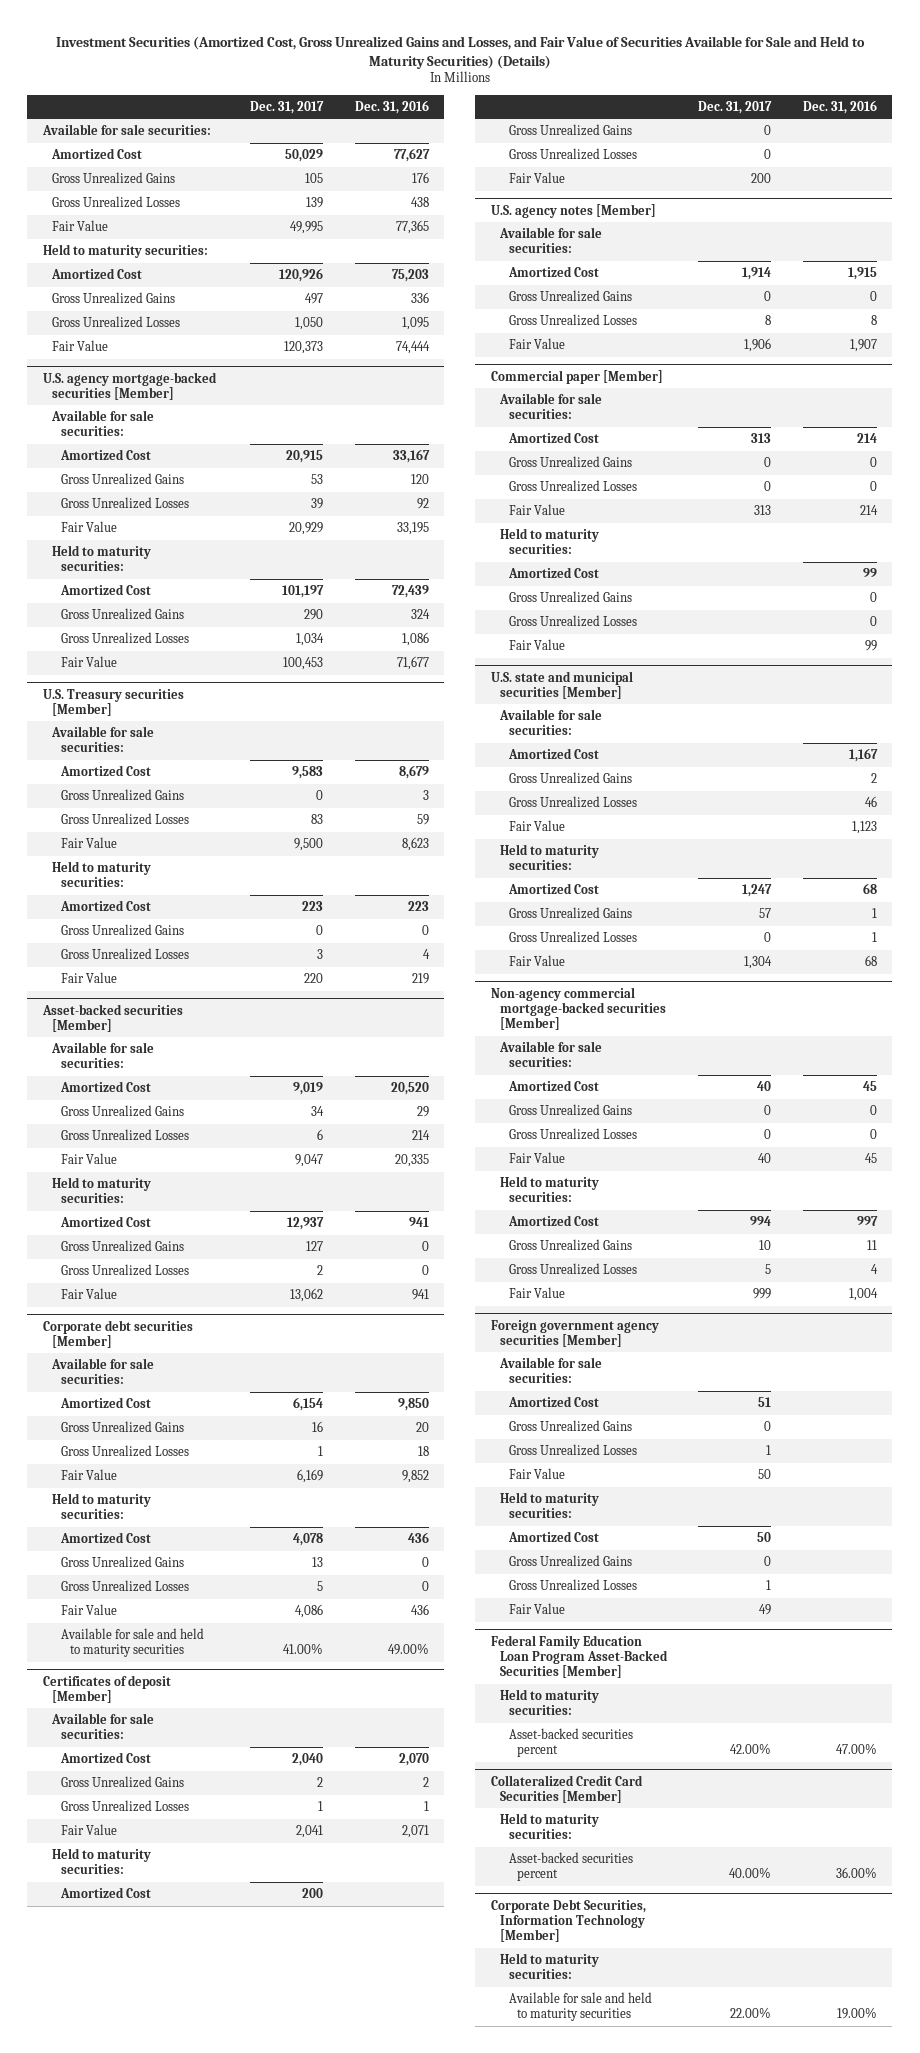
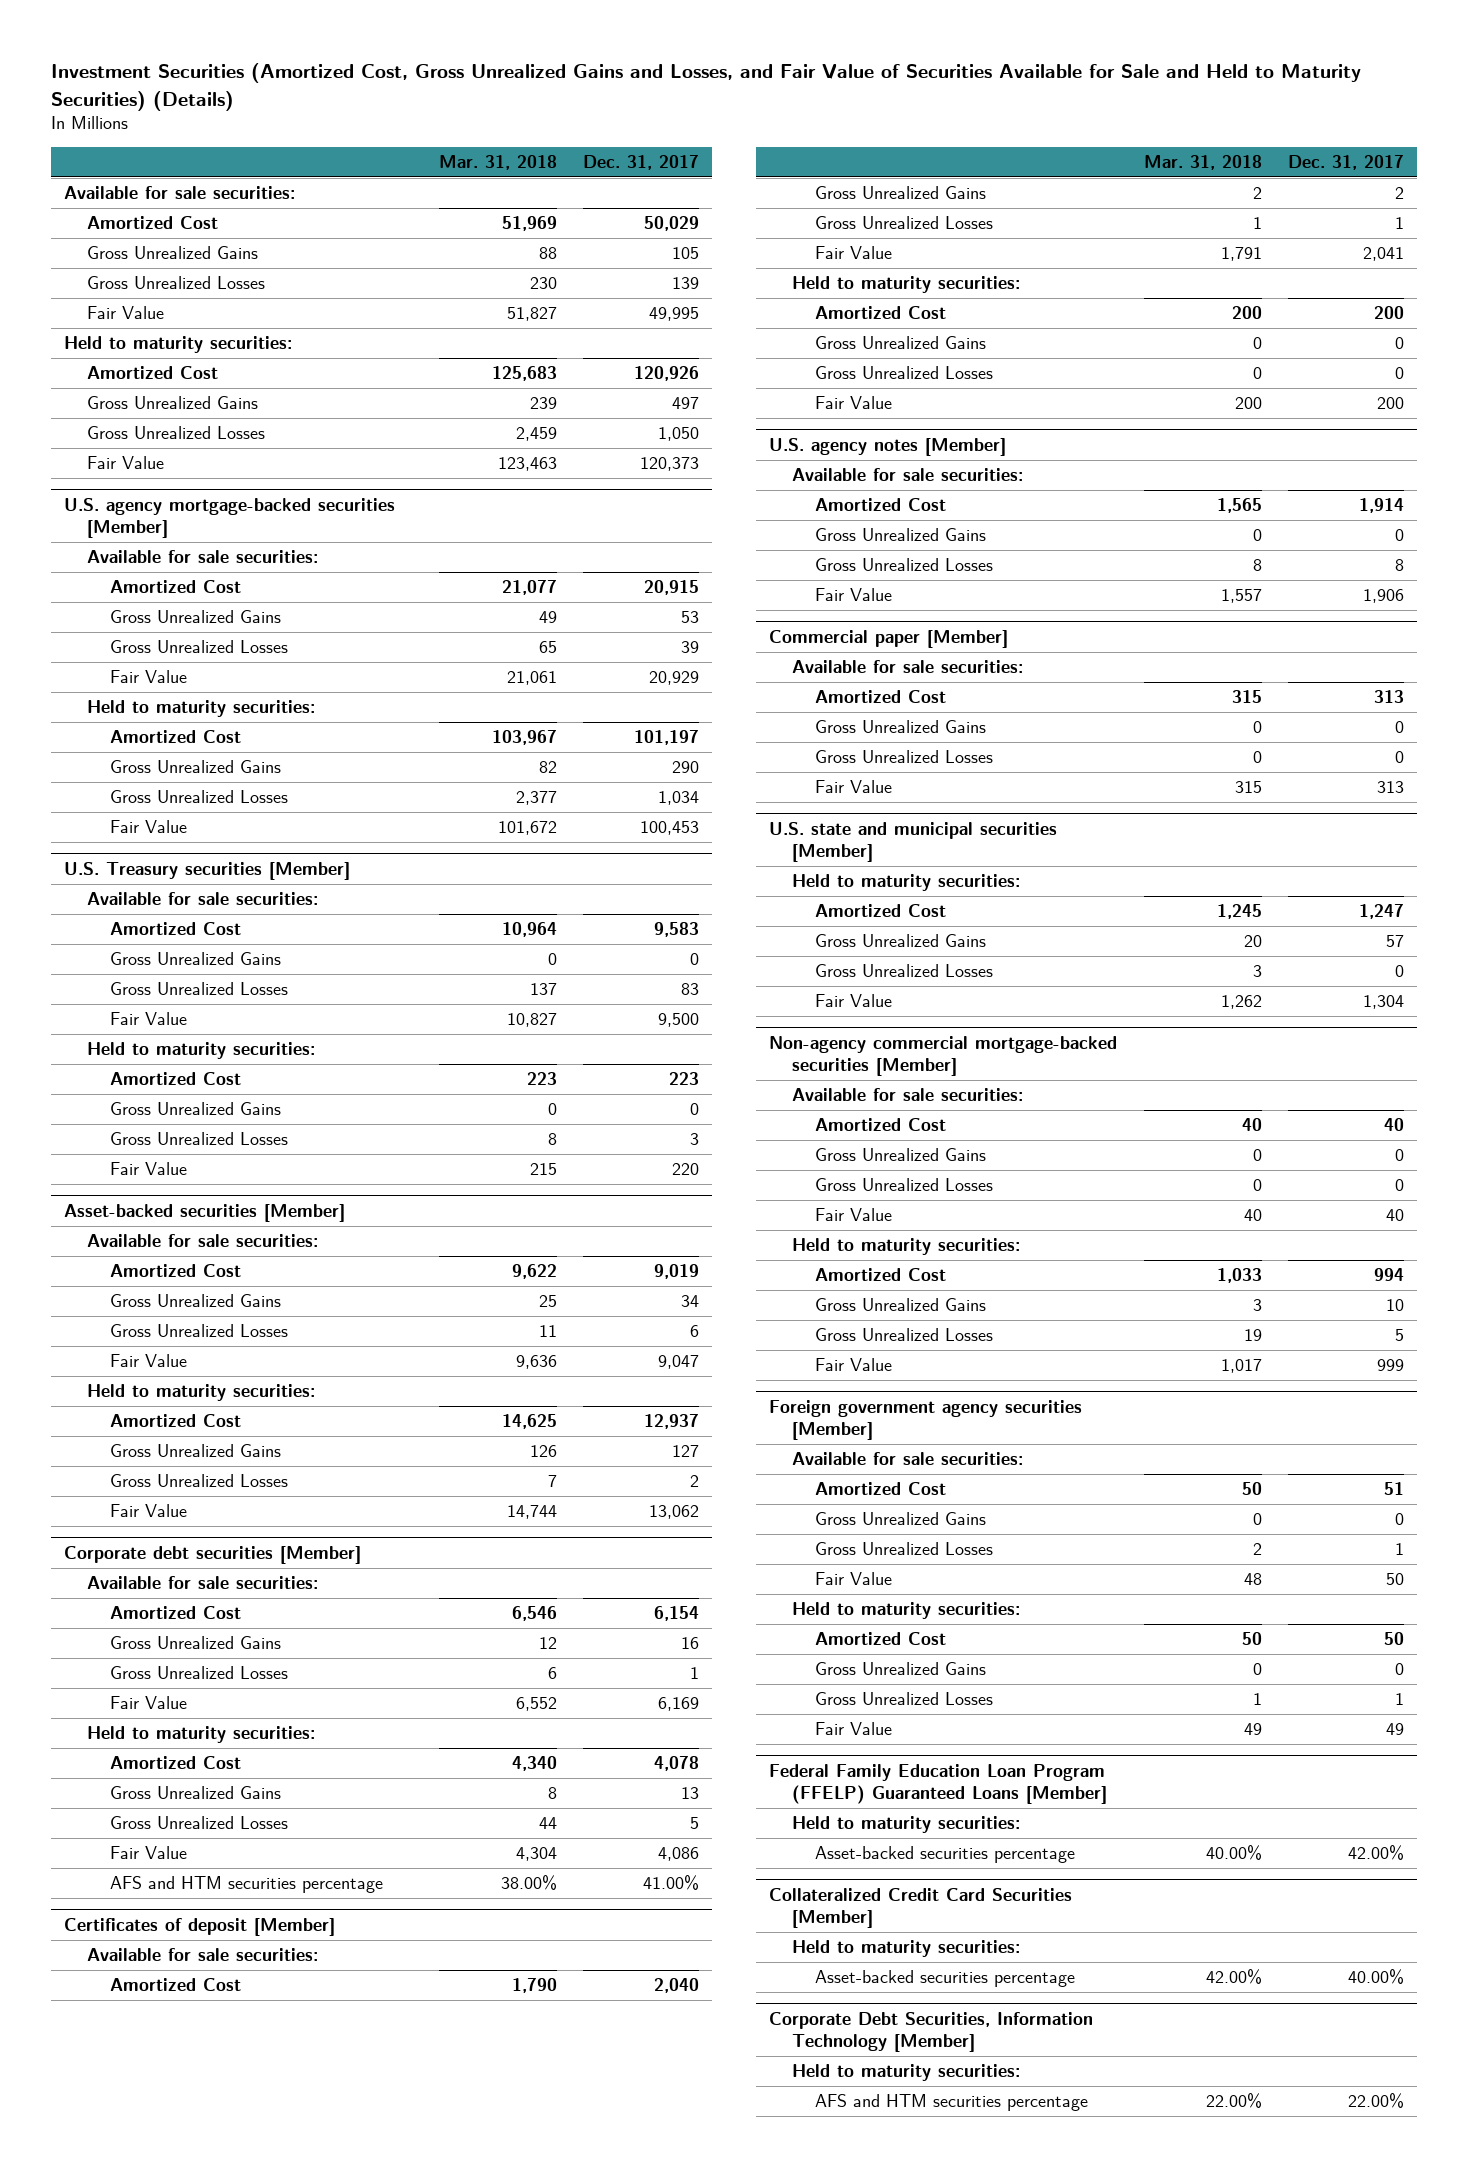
- | Dec. 31, 2017 | Dec. 31, 2016
+ | Mar. 31, 2018 | Dec. 31, 2017
@ Corporate debt securities [Member]
- Available for sale and held to maturity securities | 41.00% | 49.00%
+ AFS and HTM securities percentage | 38.00% | 41.00%
@ Commercial paper [Member]
- Held to maturity securities:
- Amortized Cost | | 99
- Gross Unrealized Gains | | 0
- Gross Unrealized Losses | | 0
- Fair Value | | 99
@ U.S. state and municipal securities [Member]
- Available for sale securities:
- Amortized Cost | | 1,167
- Gross Unrealized Gains | | 2
- Gross Unrealized Losses | | 46
- Fair Value | | 1,123
- Federal Family Education Loan Program Asset-Backed Securities [Member]
+ Federal Family Education Loan Program (FFELP) Guaranteed Loans [Member]
- Asset-backed securities percent | 42.00% | 47.00%
+ Asset-backed securities percentage | 40.00% | 42.00%
@ Collateralized Credit Card Securities [Member]
- Asset-backed securities percent | 40.00% | 36.00%
+ Asset-backed securities percentage | 42.00% | 40.00%
@ Corporate Debt Securities, Information Technology [Member]
- Available for sale and held to maturity securities | 22.00% | 19.00%
+ AFS and HTM securities percentage | 22.00% | 22.00%

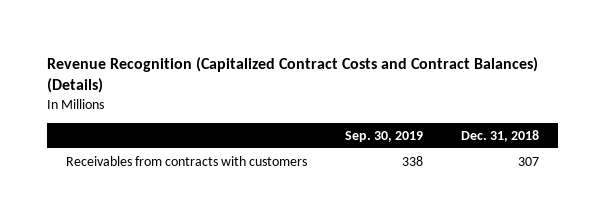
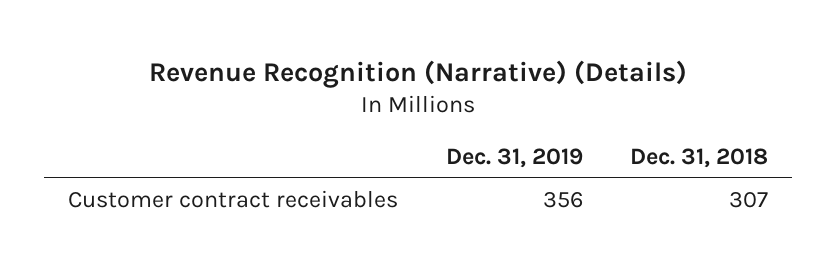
- Revenue Recognition (Capitalized Contract Costs and Contract Balances) (Details)
+ Revenue Recognition (Narrative) (Details)
- | Sep. 30, 2019 | Dec. 31, 2018
+ | Dec. 31, 2019 | Dec. 31, 2018
- Receivables from contracts with customers | 338 | 307
+ Customer contract receivables | 356 | 307

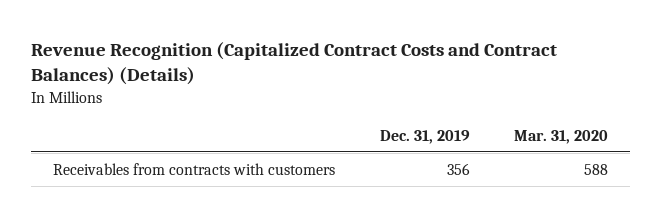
- Revenue Recognition (Narrative) (Details)
+ Revenue Recognition (Capitalized Contract Costs and Contract Balances) (Details)
- | Dec. 31, 2019 | Dec. 31, 2018
+ | Dec. 31, 2019 | Mar. 31, 2020
- Customer contract receivables | 356 | 307
+ Receivables from contracts with customers | 356 | 588

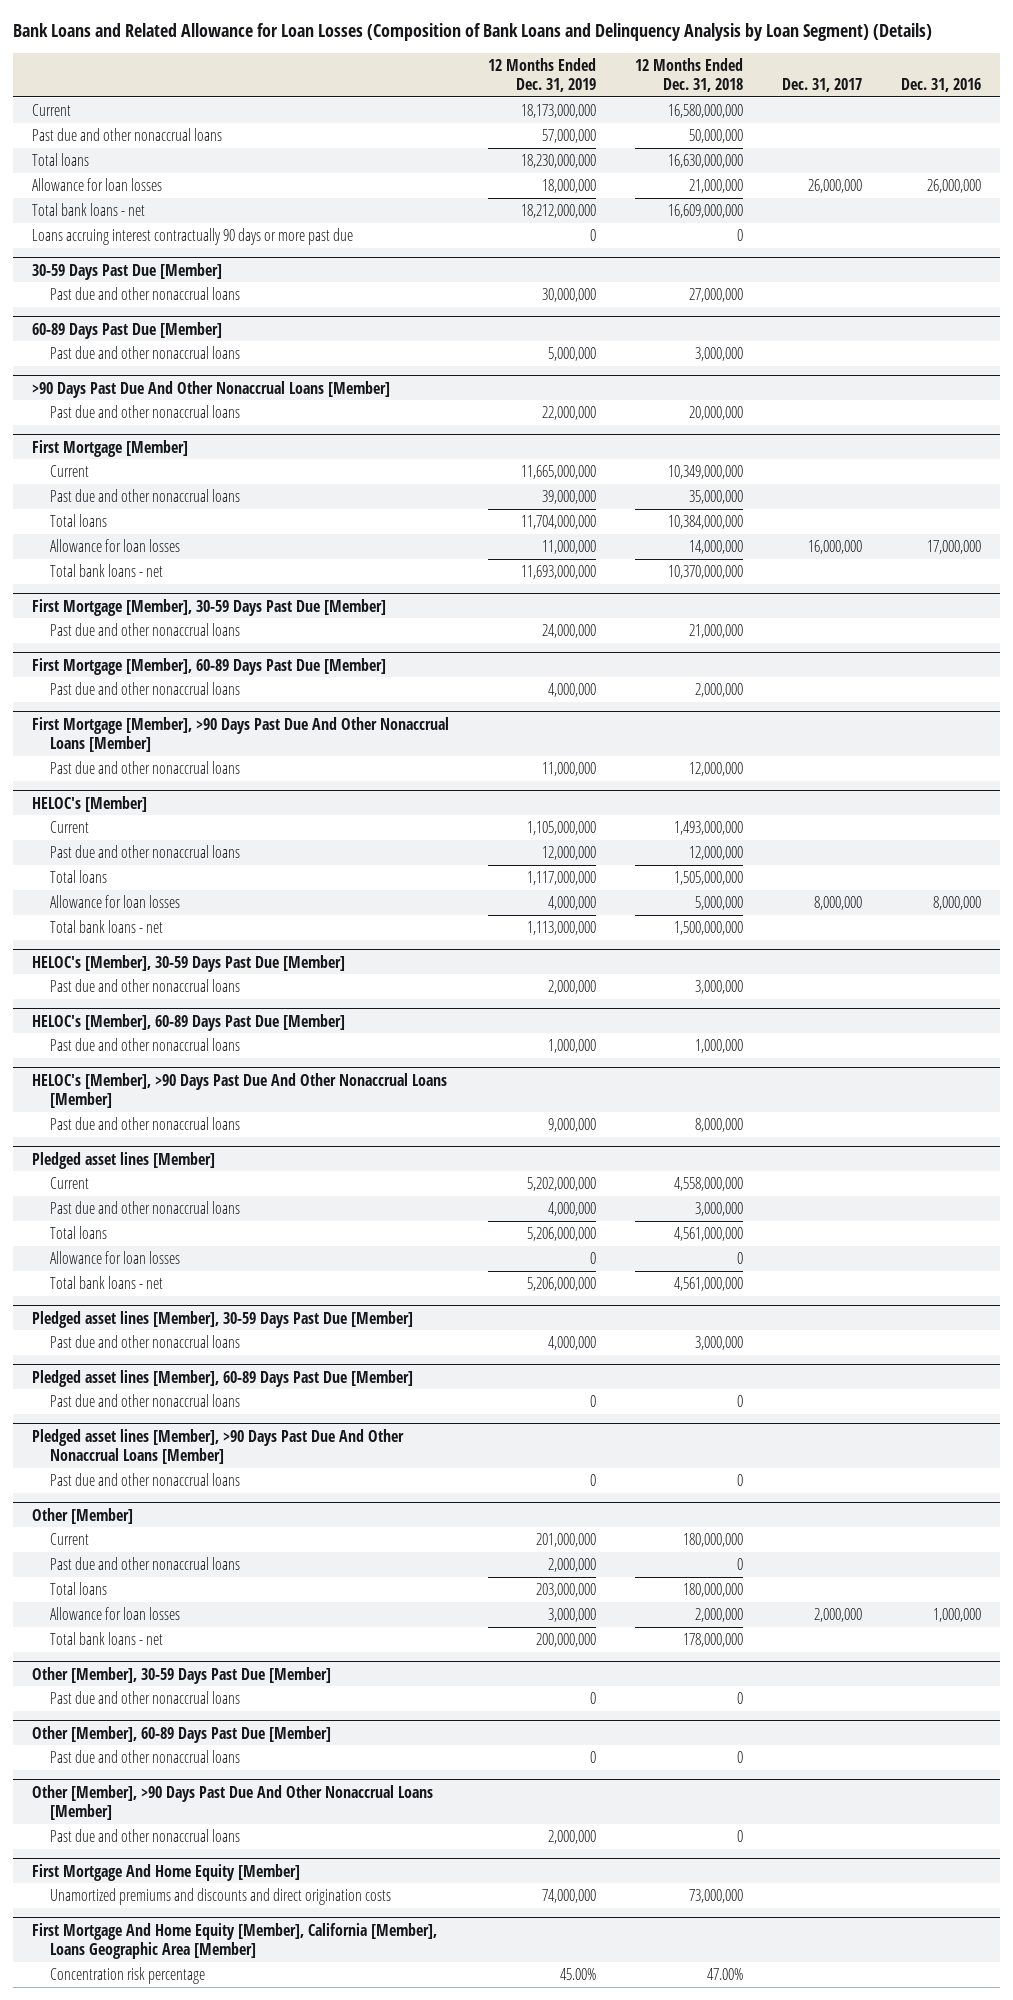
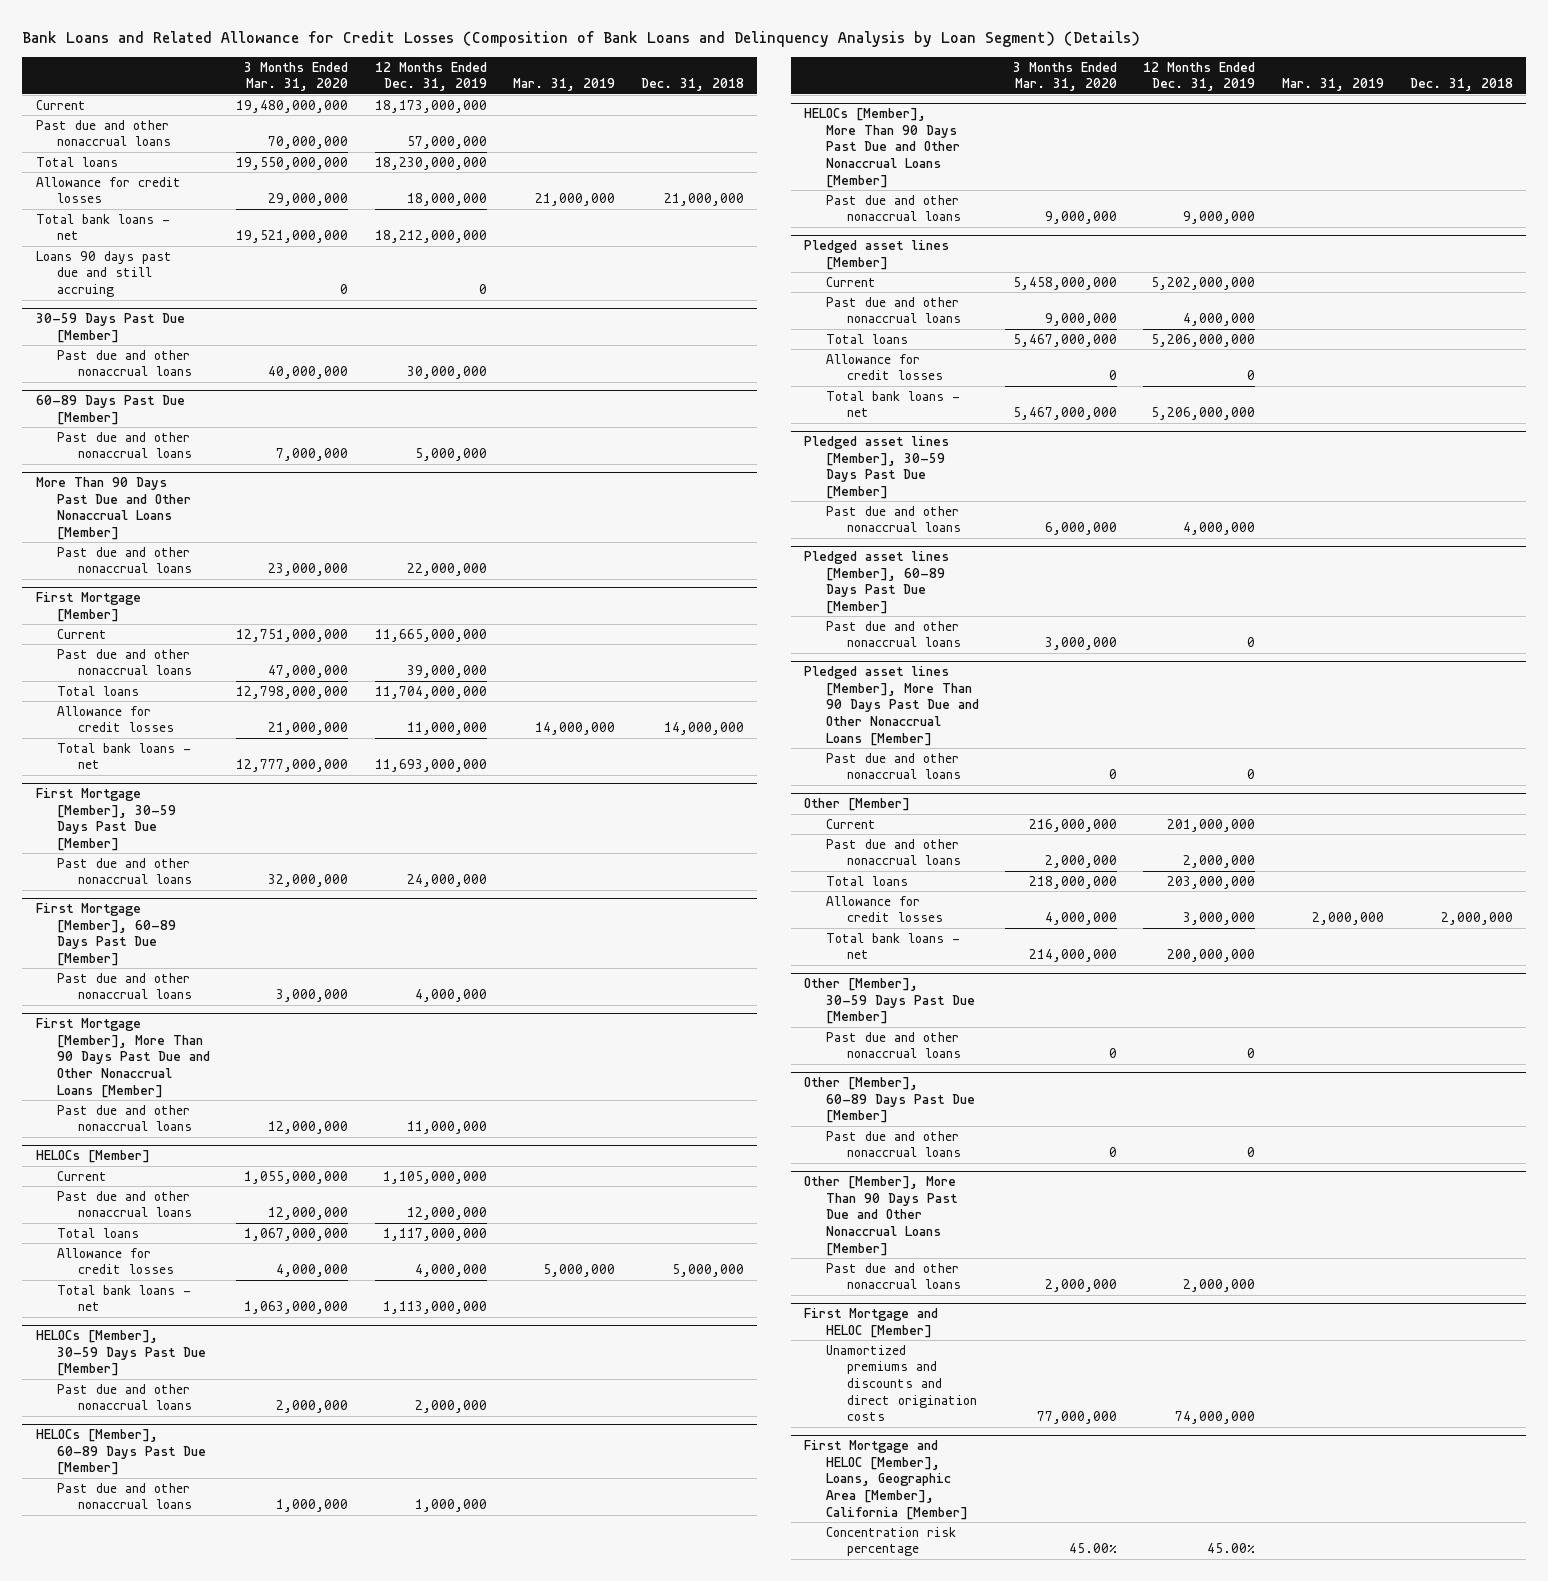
- Bank Loans and Related Allowance for Loan Losses (Composition of Bank Loans and Delinquency Analysis by Loan Segment) (Details)
+ Bank Loans and Related Allowance for Credit Losses (Composition of Bank Loans and Delinquency Analysis by Loan Segment) (Details)
- | 12 Months Ended Dec. 31, 2019 | 12 Months Ended Dec. 31, 2018 | Dec. 31, 2017 | Dec. 31, 2016
+ | 3 Months Ended Mar. 31, 2020 | 12 Months Ended Dec. 31, 2019 | Mar. 31, 2019 | Dec. 31, 2018
- Allowance for loan losses | 18,000,000 | 21,000,000 | 26,000,000 | 26,000,000
+ Allowance for credit losses | 29,000,000 | 18,000,000 | 21,000,000 | 21,000,000
- Loans accruing interest contractually 90 days or more past due | 0 | 0 | |
+ Loans 90 days past due and still accruing | 0 | 0 | |
- >90 Days Past Due And Other Nonaccrual Loans [Member]
+ More Than 90 Days Past Due and Other Nonaccrual Loans [Member]
@ First Mortgage [Member]
- Allowance for loan losses | 11,000,000 | 14,000,000 | 16,000,000 | 17,000,000
+ Allowance for credit losses | 21,000,000 | 11,000,000 | 14,000,000 | 14,000,000
- First Mortgage [Member], >90 Days Past Due And Other Nonaccrual Loans [Member]
+ First Mortgage [Member], More Than 90 Days Past Due and Other Nonaccrual Loans [Member]
- HELOC's [Member]
+ HELOCs [Member]
- Allowance for loan losses | 4,000,000 | 5,000,000 | 8,000,000 | 8,000,000
+ Allowance for credit losses | 4,000,000 | 4,000,000 | 5,000,000 | 5,000,000
- HELOC's [Member], 30-59 Days Past Due [Member]
+ HELOCs [Member], 30-59 Days Past Due [Member]
- HELOC's [Member], 60-89 Days Past Due [Member]
+ HELOCs [Member], 60-89 Days Past Due [Member]
- HELOC's [Member], >90 Days Past Due And Other Nonaccrual Loans [Member]
+ HELOCs [Member], More Than 90 Days Past Due and Other Nonaccrual Loans [Member]
@ Pledged asset lines [Member]
- Allowance for loan losses | 0 | 0 | |
+ Allowance for credit losses | 0 | 0 | |
- Pledged asset lines [Member], >90 Days Past Due And Other Nonaccrual Loans [Member]
+ Pledged asset lines [Member], More Than 90 Days Past Due and Other Nonaccrual Loans [Member]
@ Other [Member]
- Allowance for loan losses | 3,000,000 | 2,000,000 | 2,000,000 | 1,000,000
+ Allowance for credit losses | 4,000,000 | 3,000,000 | 2,000,000 | 2,000,000
- Other [Member], >90 Days Past Due And Other Nonaccrual Loans [Member]
+ Other [Member], More Than 90 Days Past Due and Other Nonaccrual Loans [Member]
- First Mortgage And Home Equity [Member]
+ First Mortgage and HELOC [Member]
- First Mortgage And Home Equity [Member], California [Member], Loans Geographic Area [Member]
+ First Mortgage and HELOC [Member], Loans, Geographic Area [Member], California [Member]

